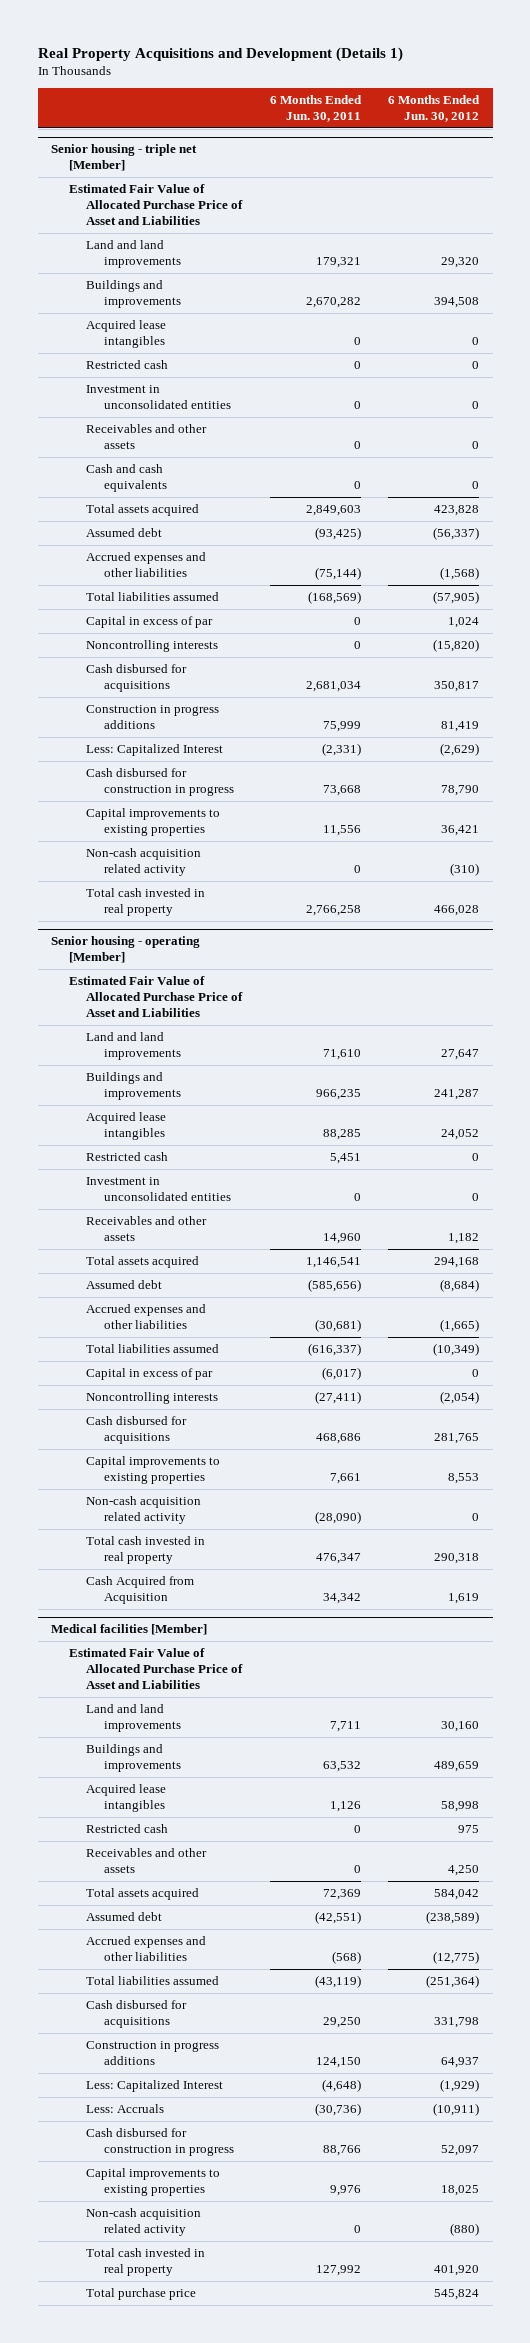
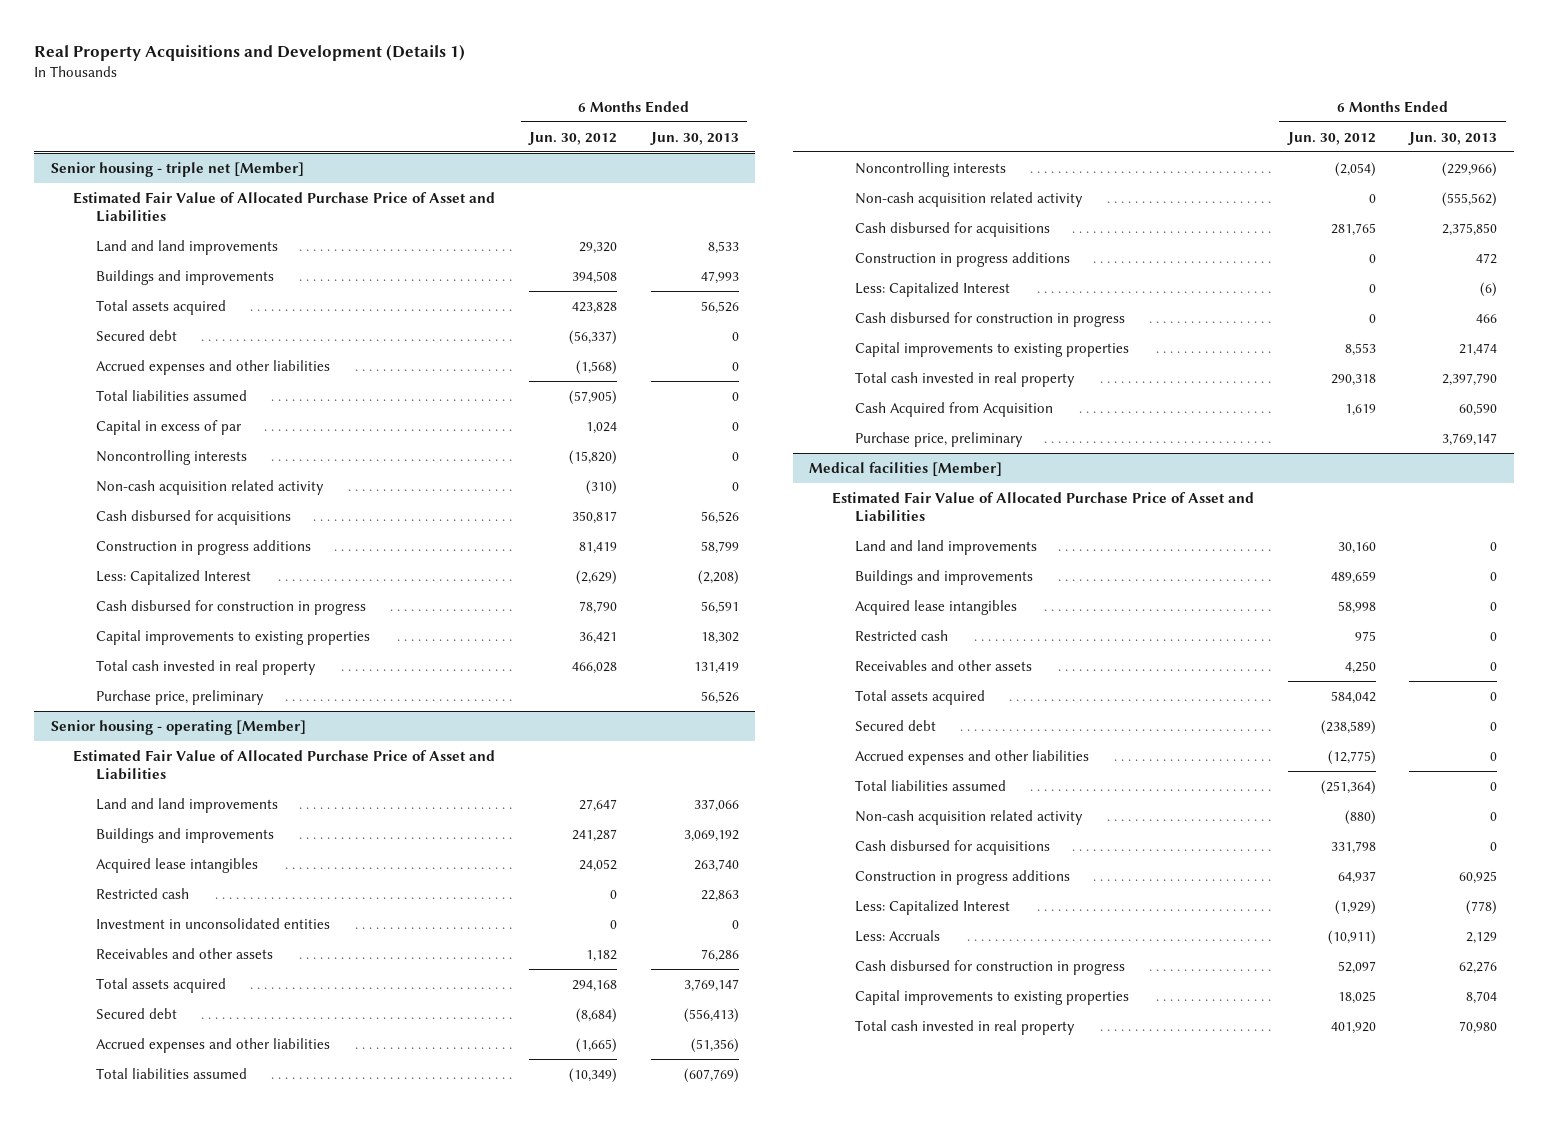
- | 6 Months Ended Jun. 30, 2011 | 6 Months Ended Jun. 30, 2012
+ | 6 Months Ended Jun. 30, 2012 | 6 Months Ended Jun. 30, 2013
@ Senior housing - triple net [Member]
- Acquired lease intangibles | 0 | 0
- Restricted cash | 0 | 0
- Investment in unconsolidated entities | 0 | 0
- Receivables and other assets | 0 | 0
- Cash and cash equivalents | 0 | 0
- Assumed debt | (93,425) | (56,337)
+ Secured debt | (56,337) | 0
moved up: Non-cash acquisition related activity | (310) | 0
+ Purchase price, preliminary | | 56,526
@ Senior housing - operating [Member]
- Assumed debt | (585,656) | (8,684)
+ Secured debt | (8,684) | (556,413)
- Capital in excess of par | (6,017) | 0
moved up: Non-cash acquisition related activity | 0 | (555,562)
+ Construction in progress additions | 0 | 472
+ Less: Capitalized Interest | 0 | (6)
+ Cash disbursed for construction in progress | 0 | 466
+ Purchase price, preliminary | | 3,769,147
@ Medical facilities [Member]
- Assumed debt | (42,551) | (238,589)
+ Secured debt | (238,589) | 0
moved up: Non-cash acquisition related activity | (880) | 0
- Total purchase price | | 545,824

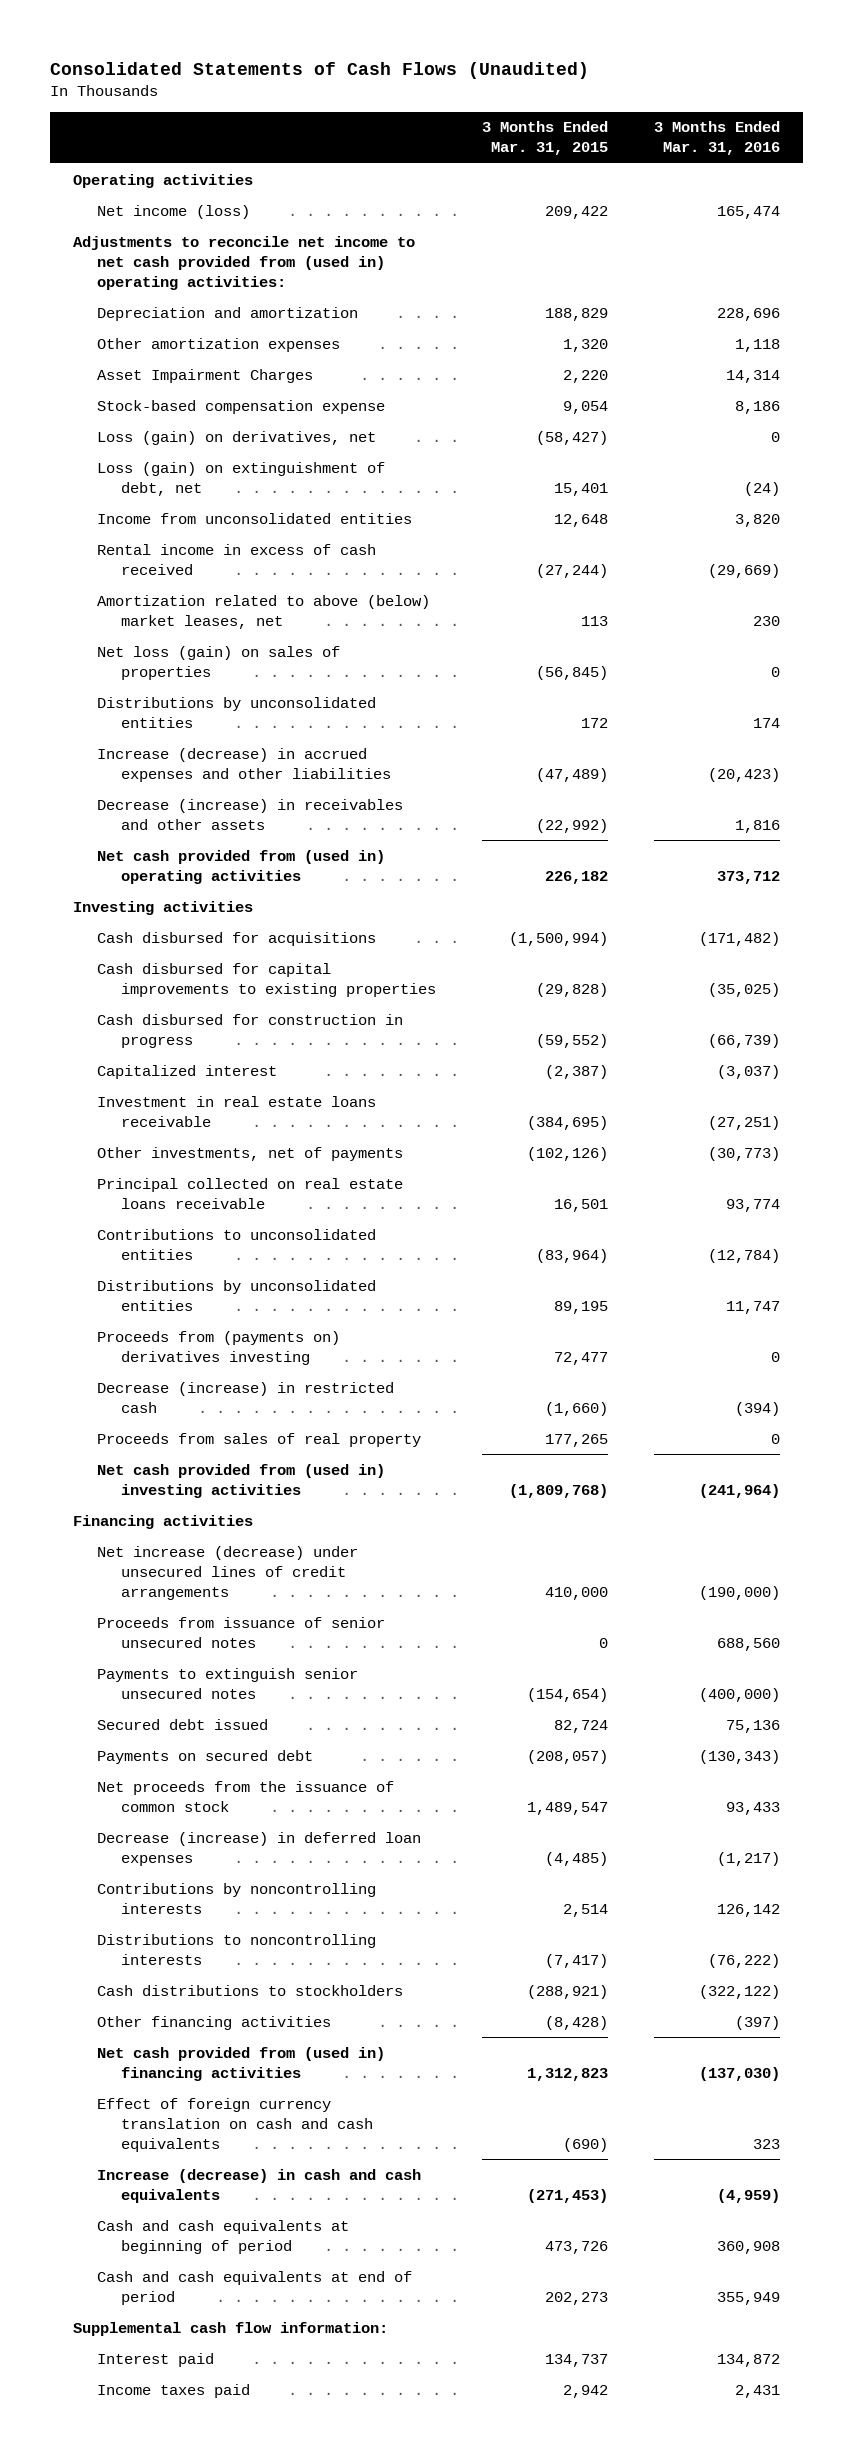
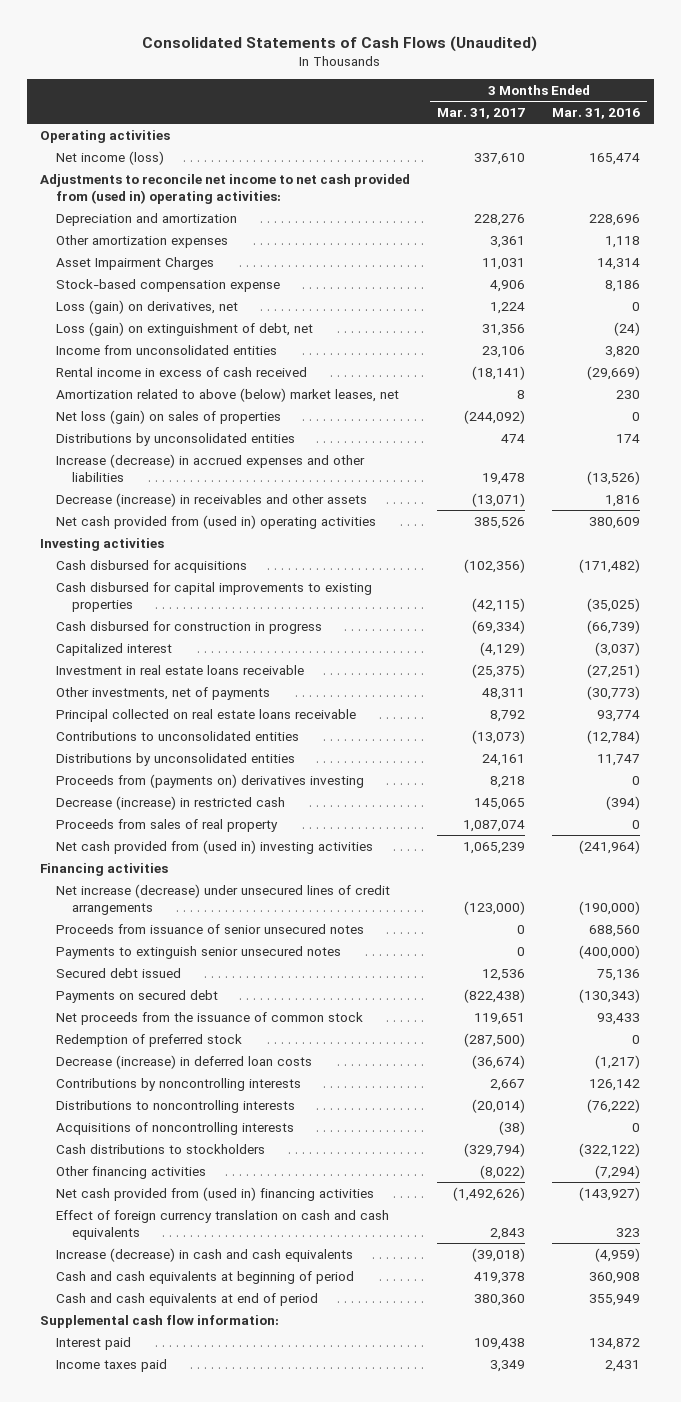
- | 3 Months Ended Mar. 31, 2015 | 3 Months Ended Mar. 31, 2016
+ | 3 Months Ended Mar. 31, 2017 | 3 Months Ended Mar. 31, 2016
- Increase (decrease) in accrued expenses and other liabilities | (47,489) | (20,423)
+ Increase (decrease) in accrued expenses and other liabilities | 19,478 | (13,526)
- Net cash provided from (used in) operating activities | 226,182 | 373,712
+ Net cash provided from (used in) operating activities | 385,526 | 380,609
- Decrease (increase) in deferred loan expenses | (4,485) | (1,217)
+ Redemption of preferred stock | (287,500) | 0
+ Decrease (increase) in deferred loan costs | (36,674) | (1,217)
+ Acquisitions of noncontrolling interests | (38) | 0
- Other financing activities | (8,428) | (397)
- Net cash provided from (used in) financing activities | 1,312,823 | (137,030)
+ Other financing activities | (8,022) | (7,294)
+ Net cash provided from (used in) financing activities | (1,492,626) | (143,927)

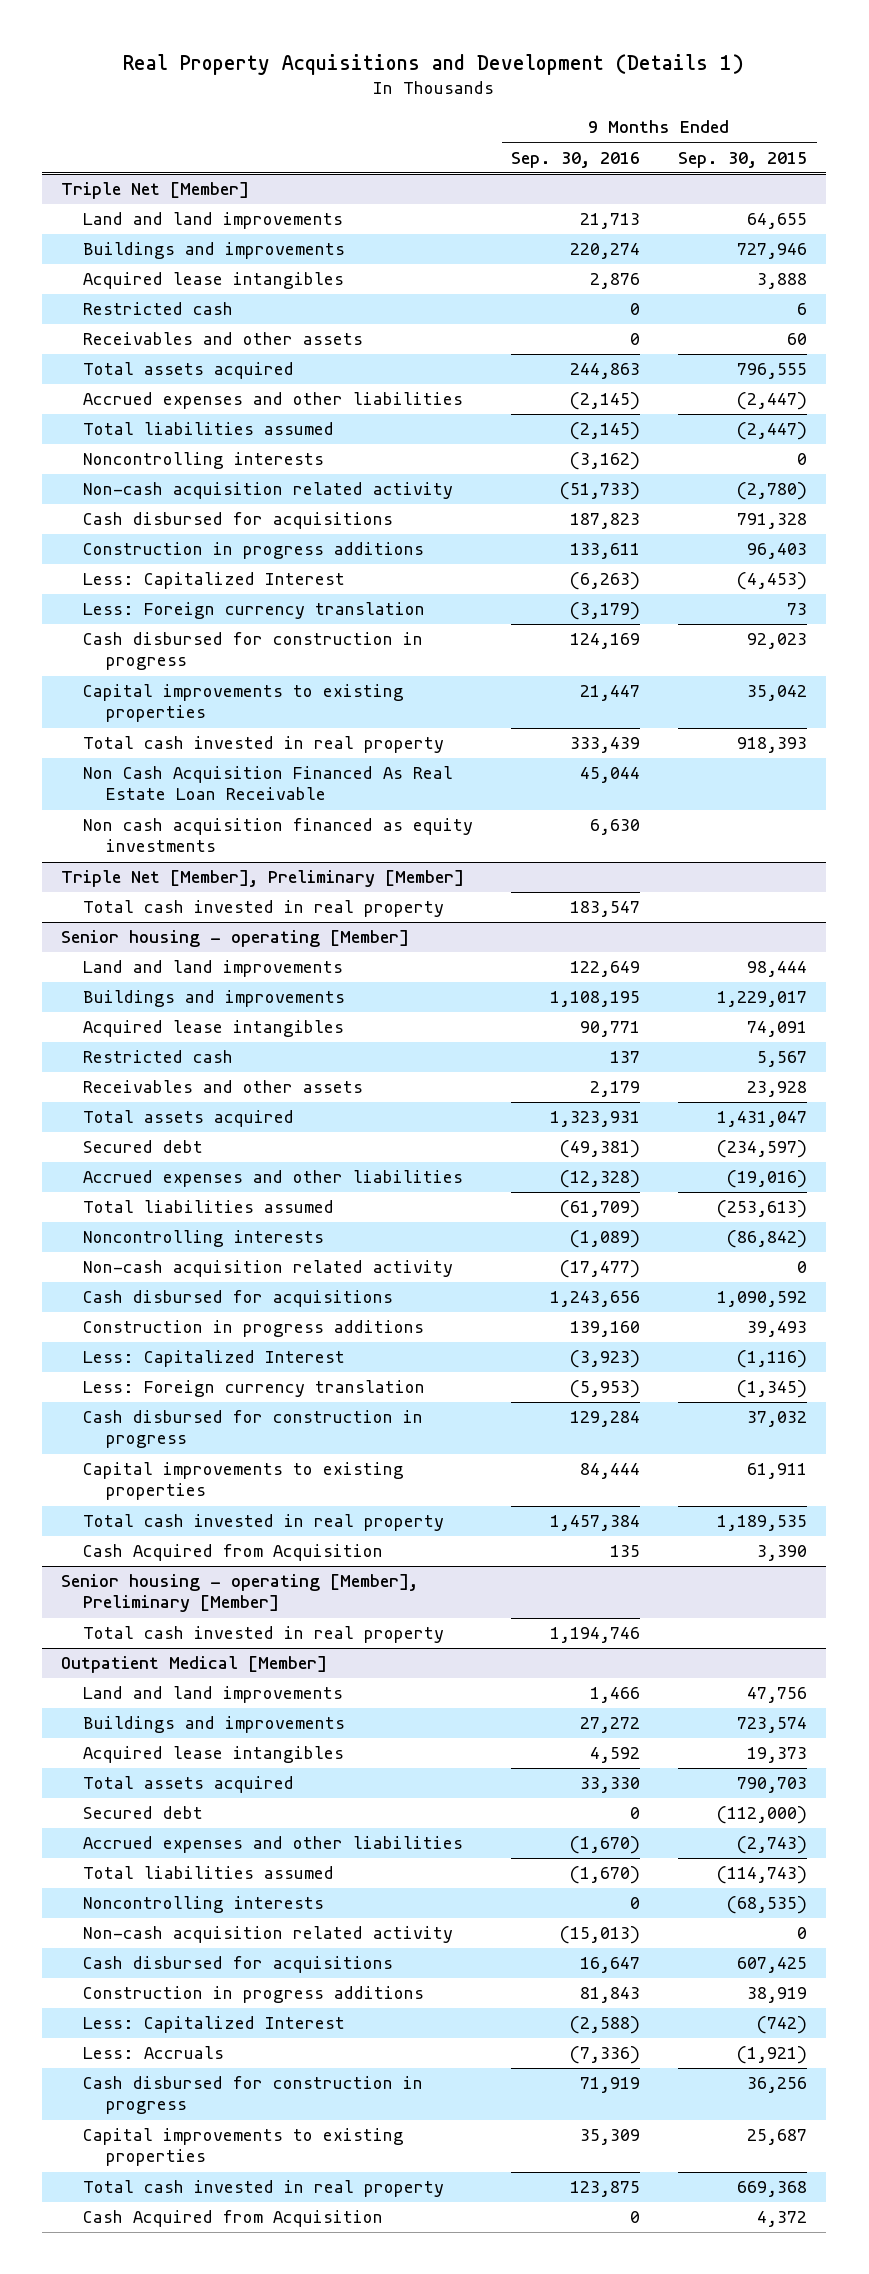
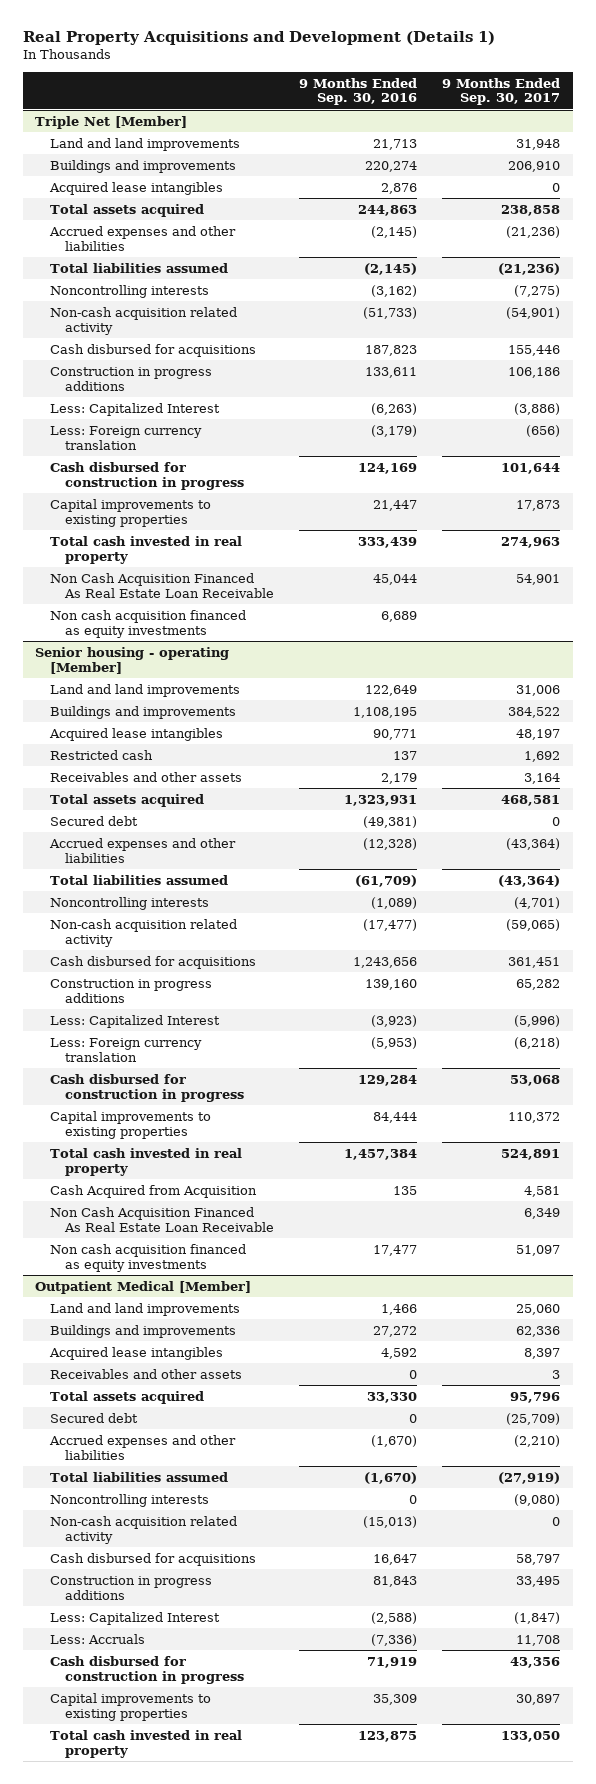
- | 9 Months Ended Sep. 30, 2016 | 9 Months Ended Sep. 30, 2015
+ | 9 Months Ended Sep. 30, 2016 | 9 Months Ended Sep. 30, 2017
@ Triple Net [Member]
- Restricted cash | 0 | 6
- Receivables and other assets | 0 | 60
- Non cash acquisition financed as equity investments | 6,630 |
- Triple Net [Member], Preliminary [Member]
- Total cash invested in real property | 183,547 |
@ Triple Net [Member]
+ Non cash acquisition financed as equity investments | 6,689 |
- Senior housing - operating [Member], Preliminary [Member]
- Total cash invested in real property | 1,194,746 |
@ Senior housing - operating [Member]
+ Non Cash Acquisition Financed As Real Estate Loan Receivable | | 6,349
+ Non cash acquisition financed as equity investments | 17,477 | 51,097
@ Outpatient Medical [Member]
+ Receivables and other assets | 0 | 3
- Cash Acquired from Acquisition | 0 | 4,372

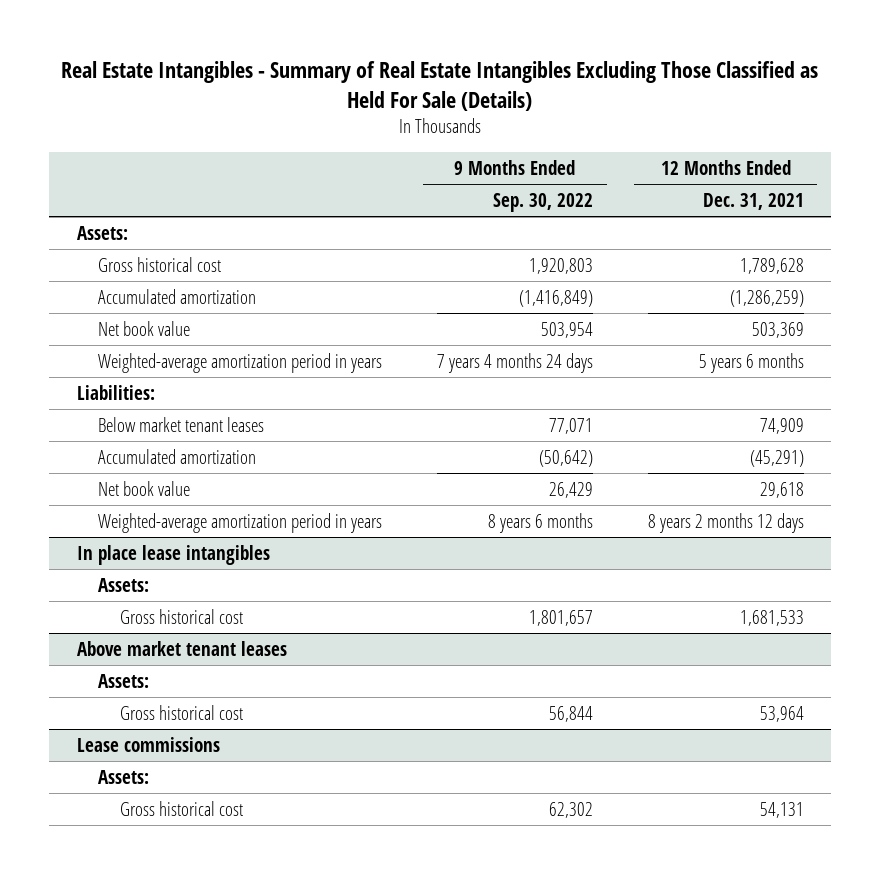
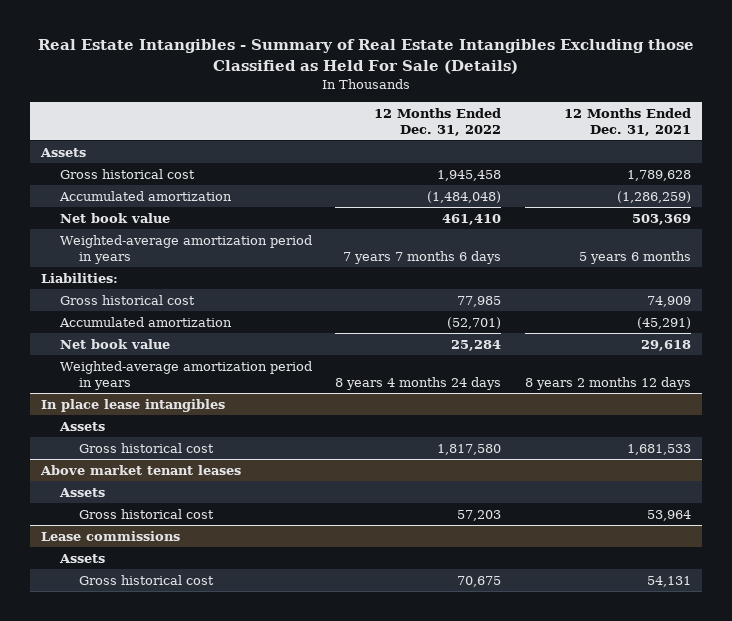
- Real Estate Intangibles - Summary of Real Estate Intangibles Excluding Those Classified as Held For Sale (Details)
+ Real Estate Intangibles - Summary of Real Estate Intangibles Excluding those Classified as Held For Sale (Details)
- | 9 Months Ended Sep. 30, 2022 | 12 Months Ended Dec. 31, 2021
+ | 12 Months Ended Dec. 31, 2022 | 12 Months Ended Dec. 31, 2021
- Assets:
+ Assets
- Below market tenant leases | 77,071 | 74,909
+ Gross historical cost | 77,985 | 74,909
@ In place lease intangibles
- Assets:
+ Assets
@ Above market tenant leases
- Assets:
+ Assets
@ Lease commissions
- Assets:
+ Assets

